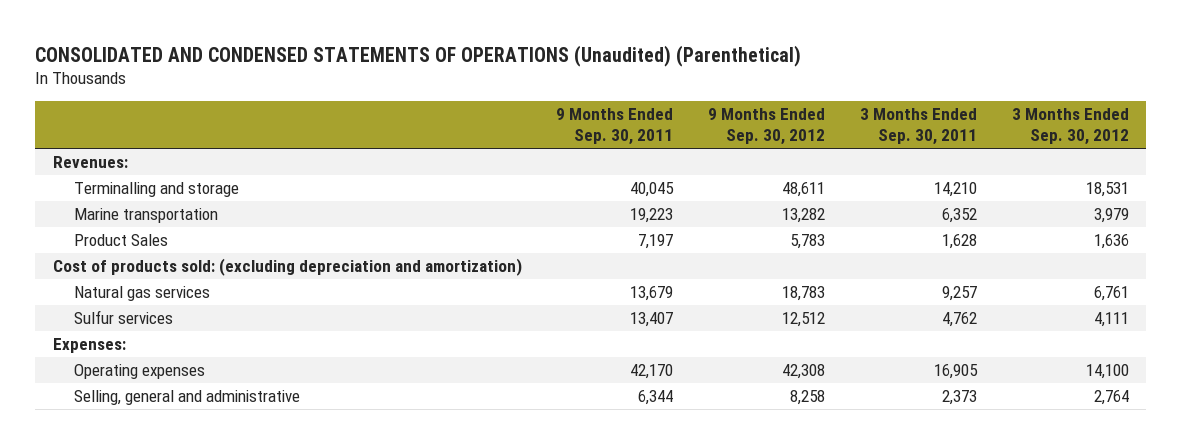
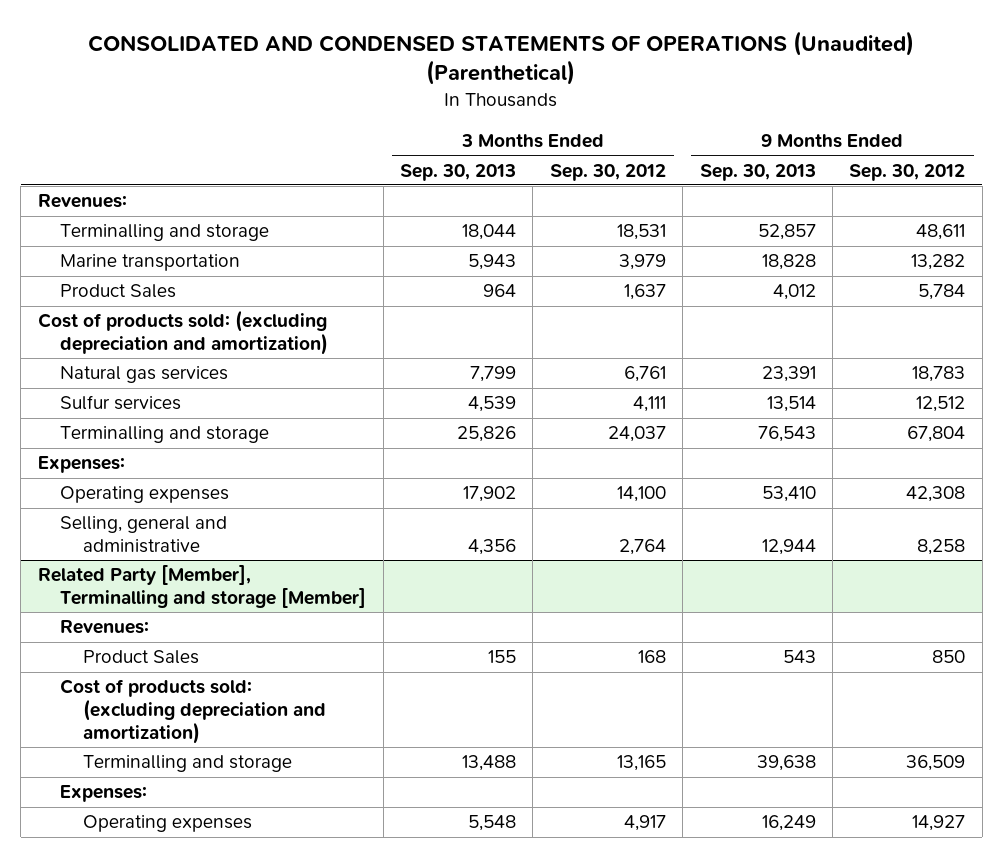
- | 9 Months Ended Sep. 30, 2011 | 9 Months Ended Sep. 30, 2012 | 3 Months Ended Sep. 30, 2011 | 3 Months Ended Sep. 30, 2012
+ | 3 Months Ended Sep. 30, 2013 | 3 Months Ended Sep. 30, 2012 | 9 Months Ended Sep. 30, 2013 | 9 Months Ended Sep. 30, 2012
- Product Sales | 7,197 | 5,783 | 1,628 | 1,636
+ Product Sales | 964 | 1,637 | 4,012 | 5,784
+ Terminalling and storage | 25,826 | 24,037 | 76,543 | 67,804
+ Related Party [Member], Terminalling and storage [Member]
+ Revenues:
+ Product Sales | 155 | 168 | 543 | 850
+ Cost of products sold: (excluding depreciation and amortization)
+ Terminalling and storage | 13,488 | 13,165 | 39,638 | 36,509
+ Expenses:
+ Operating expenses | 5,548 | 4,917 | 16,249 | 14,927

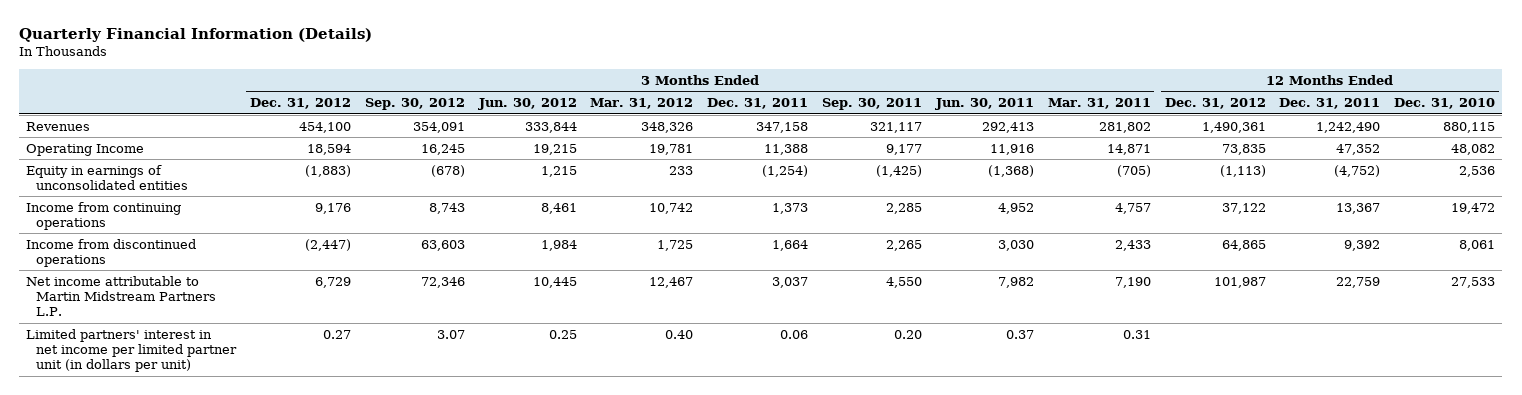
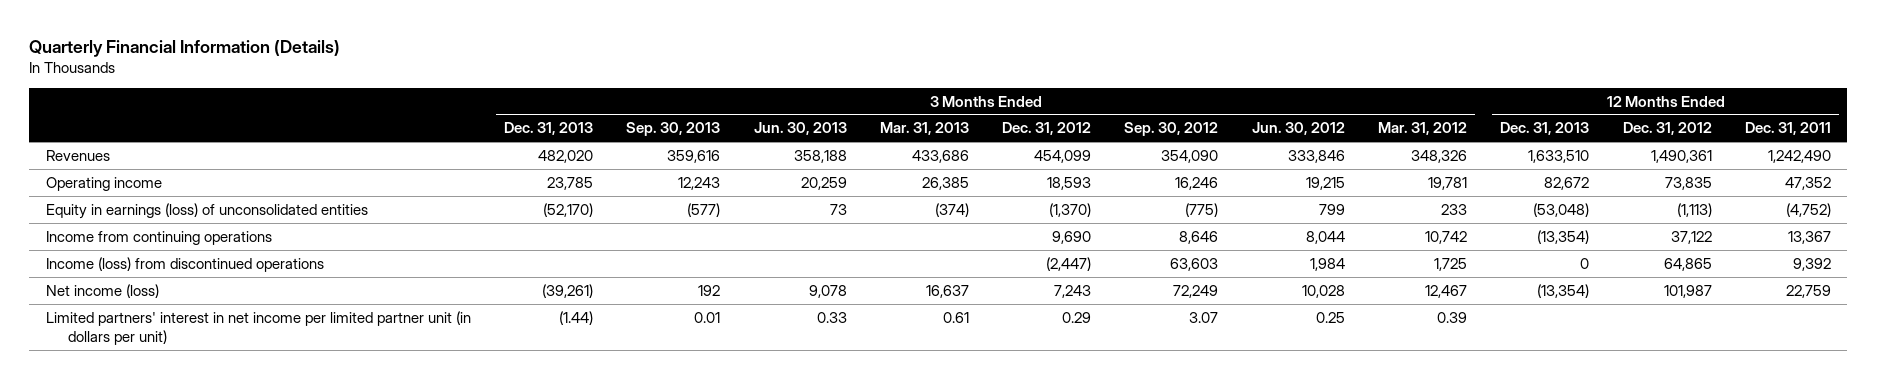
- | 3 Months Ended Dec. 31, 2012 | 3 Months Ended Sep. 30, 2012 | 3 Months Ended Jun. 30, 2012 | 3 Months Ended Mar. 31, 2012 | 3 Months Ended Dec. 31, 2011 | 3 Months Ended Sep. 30, 2011 | 3 Months Ended Jun. 30, 2011 | 3 Months Ended Mar. 31, 2011 | 12 Months Ended Dec. 31, 2012 | 12 Months Ended Dec. 31, 2011 | 12 Months Ended Dec. 31, 2010
+ | 3 Months Ended Dec. 31, 2013 | 3 Months Ended Sep. 30, 2013 | 3 Months Ended Jun. 30, 2013 | 3 Months Ended Mar. 31, 2013 | 3 Months Ended Dec. 31, 2012 | 3 Months Ended Sep. 30, 2012 | 3 Months Ended Jun. 30, 2012 | 3 Months Ended Mar. 31, 2012 | 12 Months Ended Dec. 31, 2013 | 12 Months Ended Dec. 31, 2012 | 12 Months Ended Dec. 31, 2011
- Revenues | 454,100 | 354,091 | 333,844 | 348,326 | 347,158 | 321,117 | 292,413 | 281,802 | 1,490,361 | 1,242,490 | 880,115
- Operating Income | 18,594 | 16,245 | 19,215 | 19,781 | 11,388 | 9,177 | 11,916 | 14,871 | 73,835 | 47,352 | 48,082
- Equity in earnings of unconsolidated entities | (1,883) | (678) | 1,215 | 233 | (1,254) | (1,425) | (1,368) | (705) | (1,113) | (4,752) | 2,536
- Income from continuing operations | 9,176 | 8,743 | 8,461 | 10,742 | 1,373 | 2,285 | 4,952 | 4,757 | 37,122 | 13,367 | 19,472
- Income from discontinued operations | (2,447) | 63,603 | 1,984 | 1,725 | 1,664 | 2,265 | 3,030 | 2,433 | 64,865 | 9,392 | 8,061
- Net income attributable to Martin Midstream Partners L.P. | 6,729 | 72,346 | 10,445 | 12,467 | 3,037 | 4,550 | 7,982 | 7,190 | 101,987 | 22,759 | 27,533
- Limited partners' interest in net income per limited partner unit (in dollars per unit) | 0.27 | 3.07 | 0.25 | 0.40 | 0.06 | 0.20 | 0.37 | 0.31 | | |
+ Revenues | 482,020 | 359,616 | 358,188 | 433,686 | 454,099 | 354,090 | 333,846 | 348,326 | 1,633,510 | 1,490,361 | 1,242,490
+ Operating income | 23,785 | 12,243 | 20,259 | 26,385 | 18,593 | 16,246 | 19,215 | 19,781 | 82,672 | 73,835 | 47,352
+ Equity in earnings (loss) of unconsolidated entities | (52,170) | (577) | 73 | (374) | (1,370) | (775) | 799 | 233 | (53,048) | (1,113) | (4,752)
+ Income from continuing operations | | | | | 9,690 | 8,646 | 8,044 | 10,742 | (13,354) | 37,122 | 13,367
+ Income (loss) from discontinued operations | | | | | (2,447) | 63,603 | 1,984 | 1,725 | 0 | 64,865 | 9,392
+ Net income (loss) | (39,261) | 192 | 9,078 | 16,637 | 7,243 | 72,249 | 10,028 | 12,467 | (13,354) | 101,987 | 22,759
+ Limited partners' interest in net income per limited partner unit (in dollars per unit) | (1.44) | 0.01 | 0.33 | 0.61 | 0.29 | 3.07 | 0.25 | 0.39 | | |

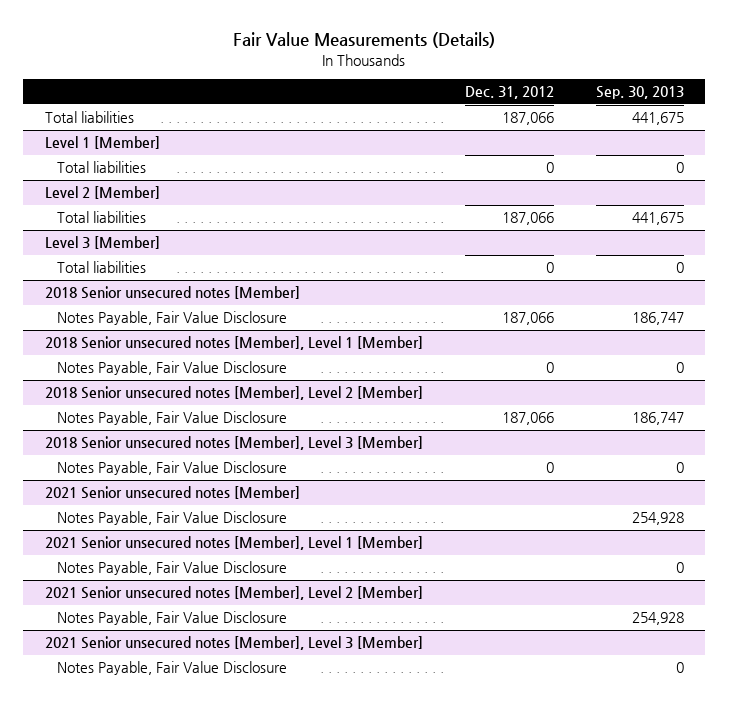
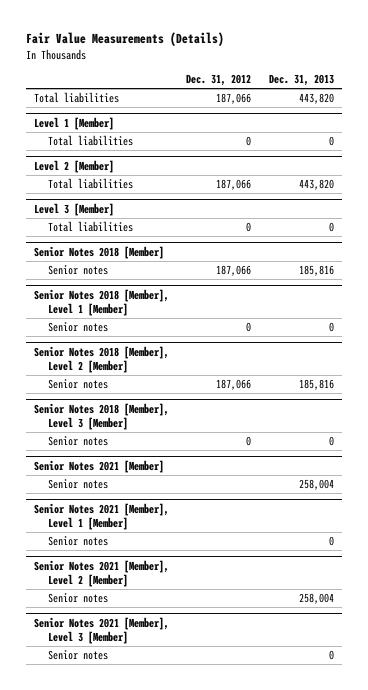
- | Dec. 31, 2012 | Sep. 30, 2013
+ | Dec. 31, 2012 | Dec. 31, 2013
- 2018 Senior unsecured notes [Member]
- Notes Payable, Fair Value Disclosure | 187,066 | 186,747
- 2018 Senior unsecured notes [Member], Level 1 [Member]
- Notes Payable, Fair Value Disclosure | 0 | 0
- 2018 Senior unsecured notes [Member], Level 2 [Member]
- Notes Payable, Fair Value Disclosure | 187,066 | 186,747
- 2018 Senior unsecured notes [Member], Level 3 [Member]
- Notes Payable, Fair Value Disclosure | 0 | 0
- 2021 Senior unsecured notes [Member]
- Notes Payable, Fair Value Disclosure | | 254,928
- 2021 Senior unsecured notes [Member], Level 1 [Member]
- Notes Payable, Fair Value Disclosure | | 0
- 2021 Senior unsecured notes [Member], Level 2 [Member]
- Notes Payable, Fair Value Disclosure | | 254,928
- 2021 Senior unsecured notes [Member], Level 3 [Member]
- Notes Payable, Fair Value Disclosure | | 0
+ Senior Notes 2018 [Member]
+ Senior notes | 187,066 | 185,816
+ Senior Notes 2018 [Member], Level 1 [Member]
+ Senior notes | 0 | 0
+ Senior Notes 2018 [Member], Level 2 [Member]
+ Senior notes | 187,066 | 185,816
+ Senior Notes 2018 [Member], Level 3 [Member]
+ Senior notes | 0 | 0
+ Senior Notes 2021 [Member]
+ Senior notes | | 258,004
+ Senior Notes 2021 [Member], Level 1 [Member]
+ Senior notes | | 0
+ Senior Notes 2021 [Member], Level 2 [Member]
+ Senior notes | | 258,004
+ Senior Notes 2021 [Member], Level 3 [Member]
+ Senior notes | | 0

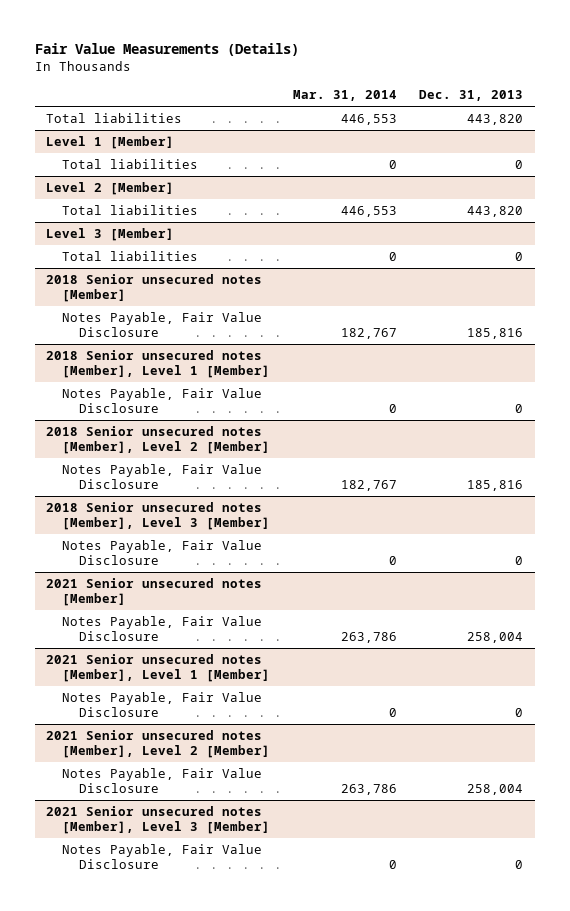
- | Dec. 31, 2012 | Dec. 31, 2013
+ | Mar. 31, 2014 | Dec. 31, 2013
- Senior Notes 2018 [Member]
- Senior notes | 187,066 | 185,816
- Senior Notes 2018 [Member], Level 1 [Member]
- Senior notes | 0 | 0
- Senior Notes 2018 [Member], Level 2 [Member]
- Senior notes | 187,066 | 185,816
- Senior Notes 2018 [Member], Level 3 [Member]
- Senior notes | 0 | 0
- Senior Notes 2021 [Member]
- Senior notes | | 258,004
- Senior Notes 2021 [Member], Level 1 [Member]
- Senior notes | | 0
- Senior Notes 2021 [Member], Level 2 [Member]
- Senior notes | | 258,004
- Senior Notes 2021 [Member], Level 3 [Member]
- Senior notes | | 0
+ 2018 Senior unsecured notes [Member]
+ Notes Payable, Fair Value Disclosure | 182,767 | 185,816
+ 2018 Senior unsecured notes [Member], Level 1 [Member]
+ Notes Payable, Fair Value Disclosure | 0 | 0
+ 2018 Senior unsecured notes [Member], Level 2 [Member]
+ Notes Payable, Fair Value Disclosure | 182,767 | 185,816
+ 2018 Senior unsecured notes [Member], Level 3 [Member]
+ Notes Payable, Fair Value Disclosure | 0 | 0
+ 2021 Senior unsecured notes [Member]
+ Notes Payable, Fair Value Disclosure | 263,786 | 258,004
+ 2021 Senior unsecured notes [Member], Level 1 [Member]
+ Notes Payable, Fair Value Disclosure | 0 | 0
+ 2021 Senior unsecured notes [Member], Level 2 [Member]
+ Notes Payable, Fair Value Disclosure | 263,786 | 258,004
+ 2021 Senior unsecured notes [Member], Level 3 [Member]
+ Notes Payable, Fair Value Disclosure | 0 | 0

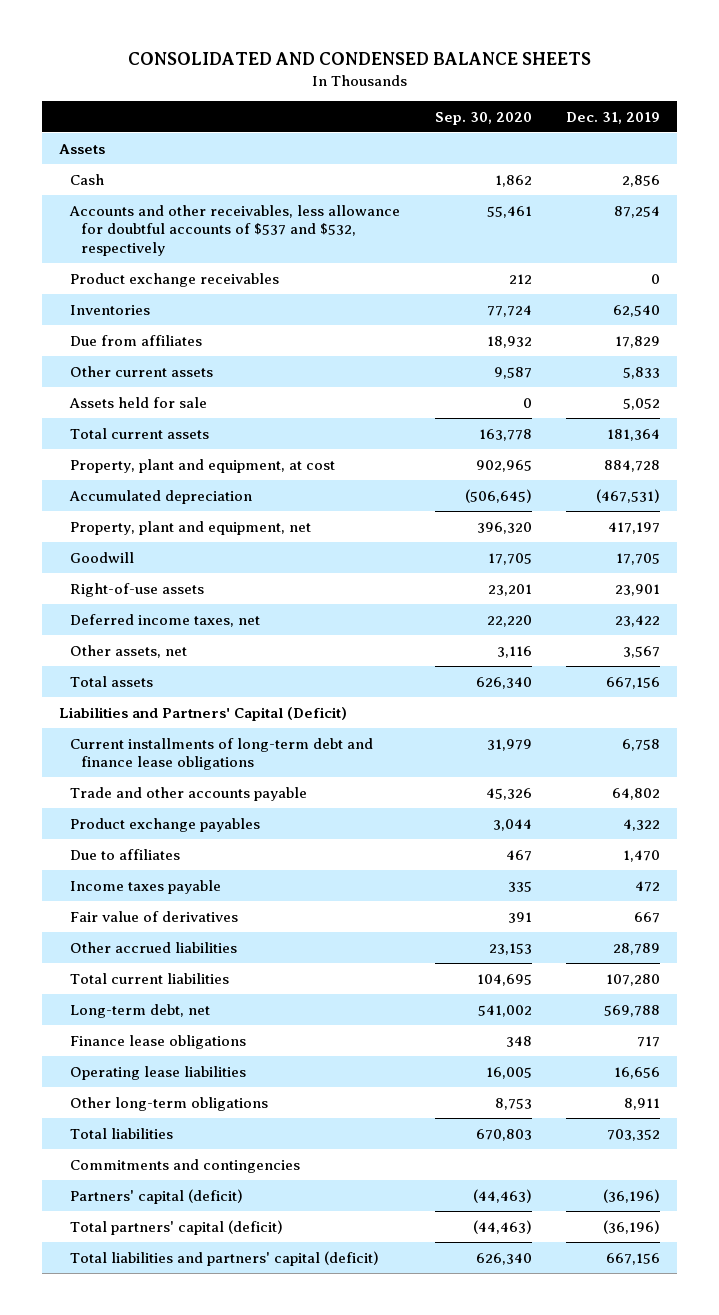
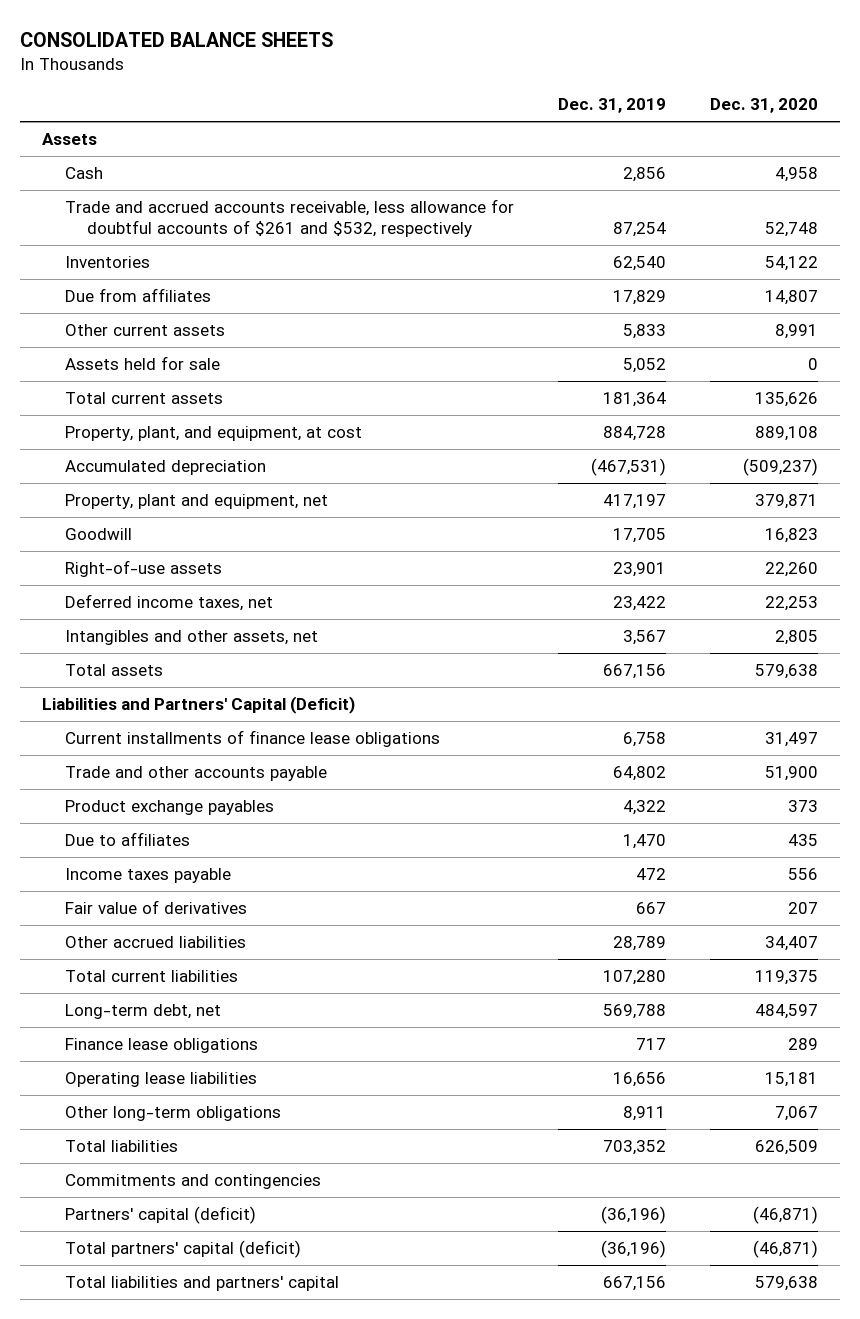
- CONSOLIDATED AND CONDENSED BALANCE SHEETS
+ CONSOLIDATED BALANCE SHEETS
- | Sep. 30, 2020 | Dec. 31, 2019
+ | Dec. 31, 2019 | Dec. 31, 2020
- Accounts and other receivables, less allowance for doubtful accounts of $537 and $532, respectively | 55,461 | 87,254
- Product exchange receivables | 212 | 0
+ Trade and accrued accounts receivable, less allowance for doubtful accounts of $261 and $532, respectively | 87,254 | 52,748
- Property, plant and equipment, at cost | 902,965 | 884,728
+ Property, plant, and equipment, at cost | 884,728 | 889,108
- Other assets, net | 3,116 | 3,567
+ Intangibles and other assets, net | 3,567 | 2,805
- Current installments of long-term debt and finance lease obligations | 31,979 | 6,758
+ Current installments of finance lease obligations | 6,758 | 31,497
- Total liabilities and partners' capital (deficit) | 626,340 | 667,156
+ Total liabilities and partners' capital | 667,156 | 579,638

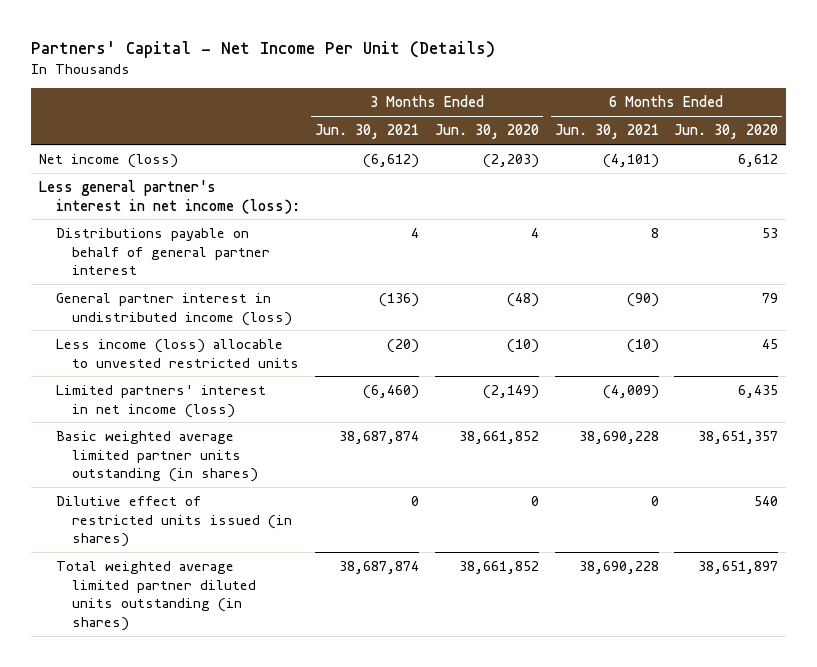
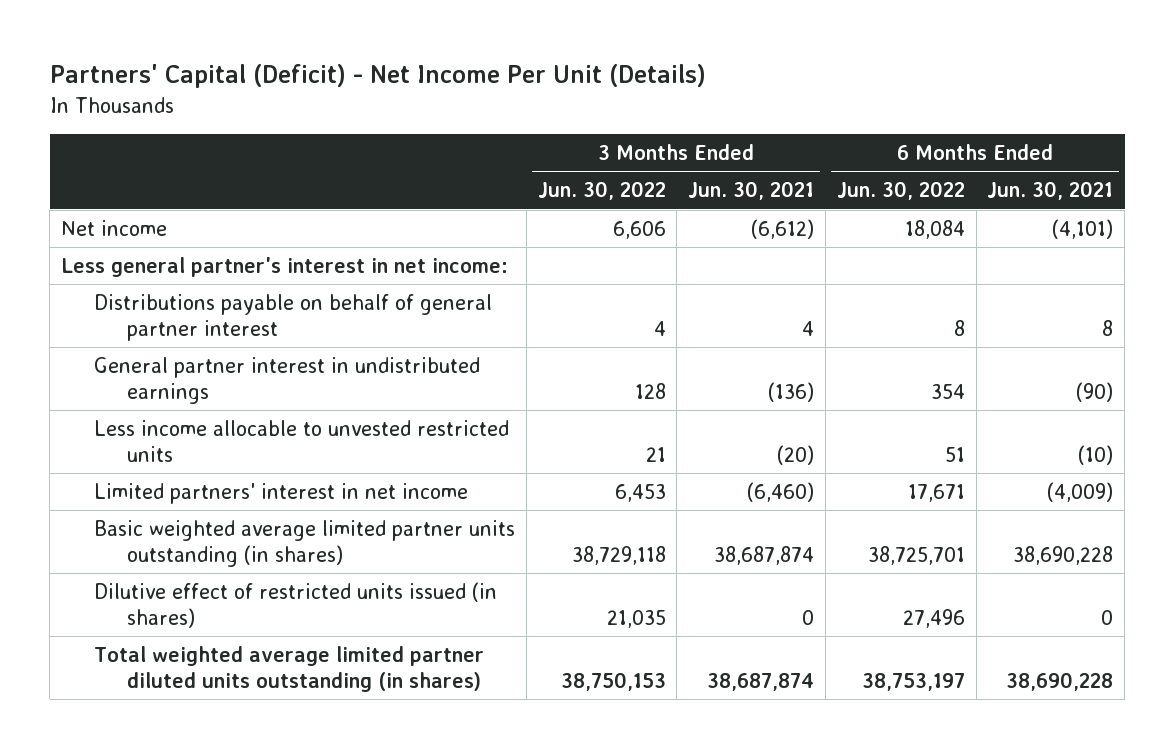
- Partners' Capital - Net Income Per Unit (Details)
+ Partners' Capital (Deficit) - Net Income Per Unit (Details)
- | 3 Months Ended Jun. 30, 2021 | 3 Months Ended Jun. 30, 2020 | 6 Months Ended Jun. 30, 2021 | 6 Months Ended Jun. 30, 2020
+ | 3 Months Ended Jun. 30, 2022 | 3 Months Ended Jun. 30, 2021 | 6 Months Ended Jun. 30, 2022 | 6 Months Ended Jun. 30, 2021
- Net income (loss) | (6,612) | (2,203) | (4,101) | 6,612
- Less general partner's interest in net income (loss):
+ Net income | 6,606 | (6,612) | 18,084 | (4,101)
+ Less general partner's interest in net income:
- General partner interest in undistributed income (loss) | (136) | (48) | (90) | 79
- Less income (loss) allocable to unvested restricted units | (20) | (10) | (10) | 45
- Limited partners' interest in net income (loss) | (6,460) | (2,149) | (4,009) | 6,435
+ General partner interest in undistributed earnings | 128 | (136) | 354 | (90)
+ Less income allocable to unvested restricted units | 21 | (20) | 51 | (10)
+ Limited partners' interest in net income | 6,453 | (6,460) | 17,671 | (4,009)

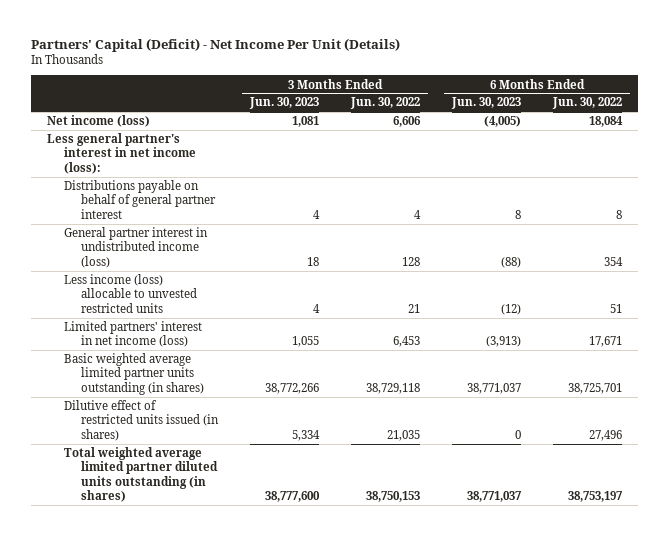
- | 3 Months Ended Jun. 30, 2022 | 3 Months Ended Jun. 30, 2021 | 6 Months Ended Jun. 30, 2022 | 6 Months Ended Jun. 30, 2021
+ | 3 Months Ended Jun. 30, 2023 | 3 Months Ended Jun. 30, 2022 | 6 Months Ended Jun. 30, 2023 | 6 Months Ended Jun. 30, 2022
- Net income | 6,606 | (6,612) | 18,084 | (4,101)
- Less general partner's interest in net income:
+ Net income (loss) | 1,081 | 6,606 | (4,005) | 18,084
+ Less general partner's interest in net income (loss):
- General partner interest in undistributed earnings | 128 | (136) | 354 | (90)
- Less income allocable to unvested restricted units | 21 | (20) | 51 | (10)
- Limited partners' interest in net income | 6,453 | (6,460) | 17,671 | (4,009)
+ General partner interest in undistributed income (loss) | 18 | 128 | (88) | 354
+ Less income (loss) allocable to unvested restricted units | 4 | 21 | (12) | 51
+ Limited partners' interest in net income (loss) | 1,055 | 6,453 | (3,913) | 17,671

